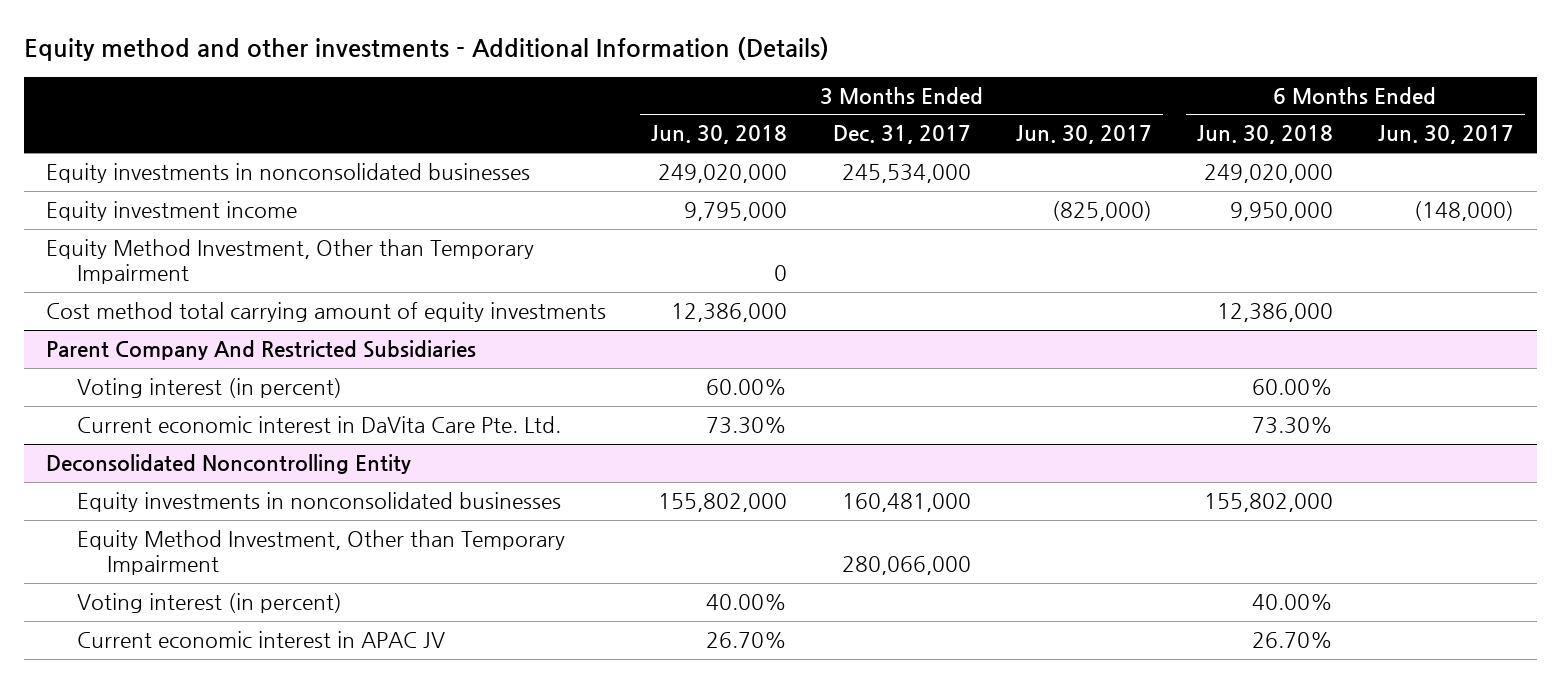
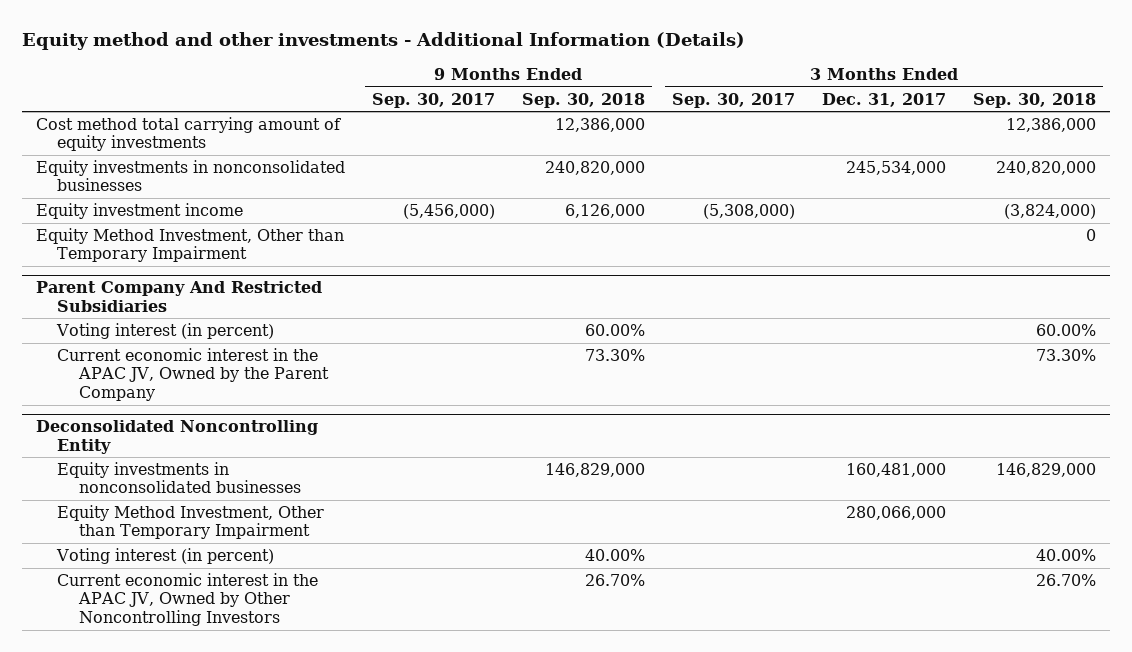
- | 3 Months Ended Jun. 30, 2018 | 3 Months Ended Dec. 31, 2017 | 3 Months Ended Jun. 30, 2017 | 6 Months Ended Jun. 30, 2018 | 6 Months Ended Jun. 30, 2017
+ | 9 Months Ended Sep. 30, 2017 | 9 Months Ended Sep. 30, 2018 | 3 Months Ended Sep. 30, 2017 | 3 Months Ended Dec. 31, 2017 | 3 Months Ended Sep. 30, 2018
moved up: Cost method total carrying amount of equity investments | | 12,386,000 | | | 12,386,000
@ Parent Company And Restricted Subsidiaries
- Current economic interest in DaVita Care Pte. Ltd. | 73.30% | | | 73.30% |
+ Current economic interest in the APAC JV, Owned by the Parent Company | | 73.30% | | | 73.30%
@ Deconsolidated Noncontrolling Entity
- Current economic interest in APAC JV | 26.70% | | | 26.70% |
+ Current economic interest in the APAC JV, Owned by Other Noncontrolling Investors | | 26.70% | | | 26.70%

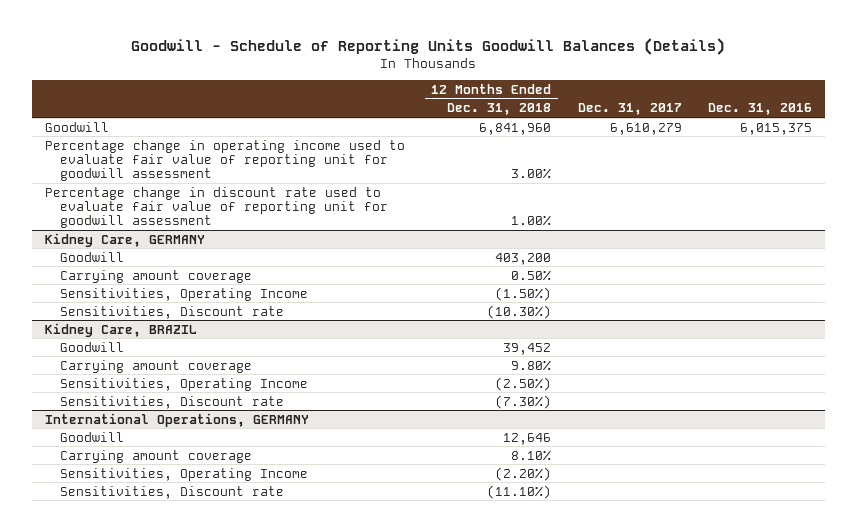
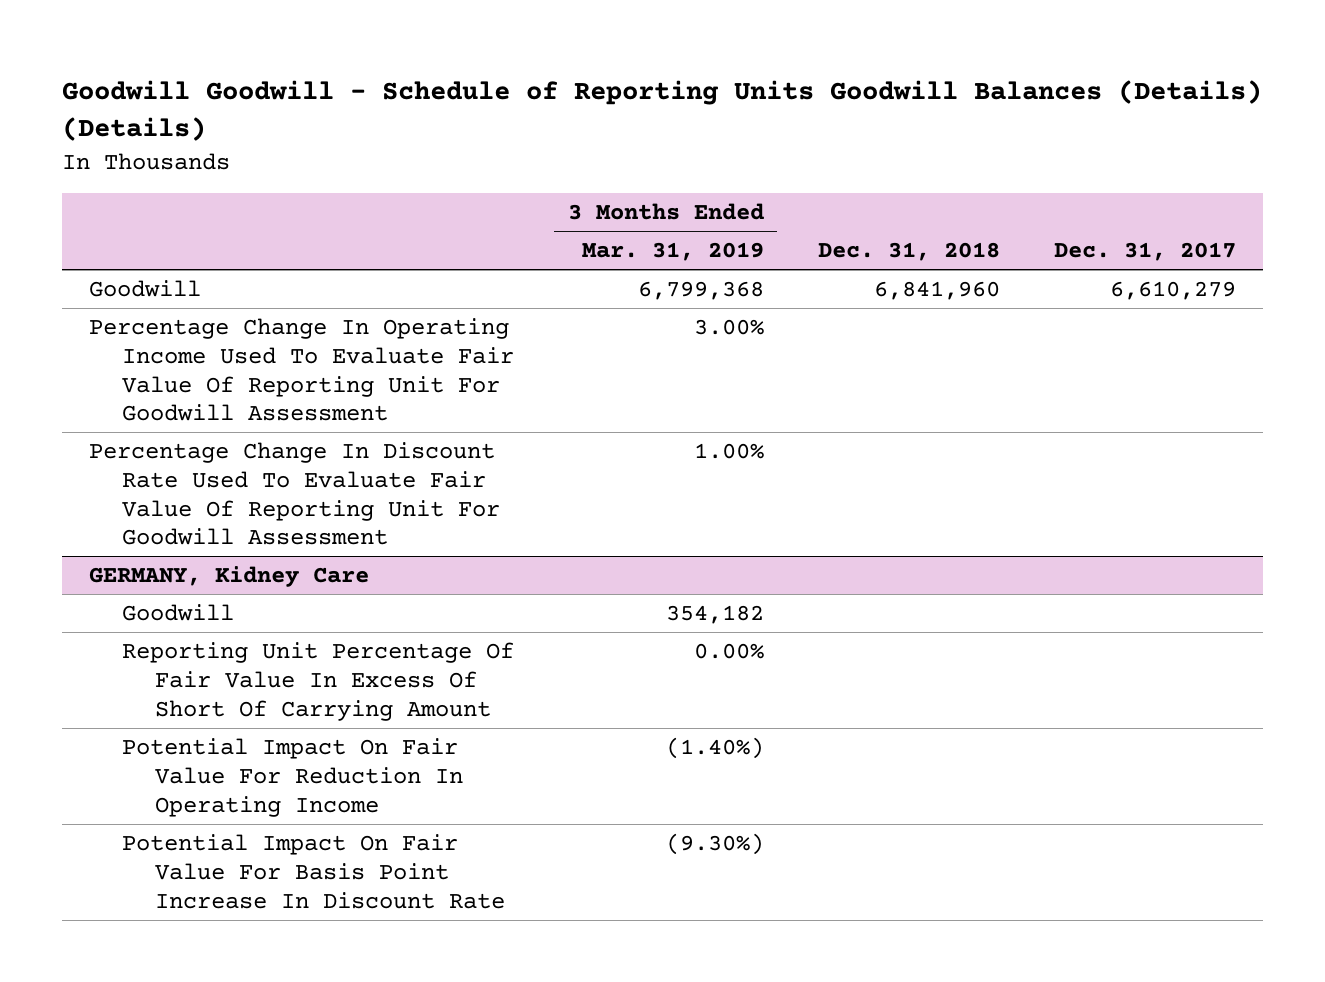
- Goodwill - Schedule of Reporting Units Goodwill Balances (Details)
+ Goodwill Goodwill - Schedule of Reporting Units Goodwill Balances (Details) (Details)
- | 12 Months Ended Dec. 31, 2018 | Dec. 31, 2017 | Dec. 31, 2016
+ | 3 Months Ended Mar. 31, 2019 | Dec. 31, 2018 | Dec. 31, 2017
- Percentage change in operating income used to evaluate fair value of reporting unit for goodwill assessment | 3.00% | |
- Percentage change in discount rate used to evaluate fair value of reporting unit for goodwill assessment | 1.00% | |
- Kidney Care, GERMANY
+ Percentage Change In Operating Income Used To Evaluate Fair Value Of Reporting Unit For Goodwill Assessment | 3.00% | |
+ Percentage Change In Discount Rate Used To Evaluate Fair Value Of Reporting Unit For Goodwill Assessment | 1.00% | |
+ GERMANY, Kidney Care
- Carrying amount coverage | 0.50% | |
- Sensitivities, Operating Income | (1.50%) | |
- Sensitivities, Discount rate | (10.30%) | |
- Kidney Care, BRAZIL
- Goodwill | 39,452 | |
- Carrying amount coverage | 9.80% | |
- Sensitivities, Operating Income | (2.50%) | |
- Sensitivities, Discount rate | (7.30%) | |
- International Operations, GERMANY
- Goodwill | 12,646 | |
- Carrying amount coverage | 8.10% | |
- Sensitivities, Operating Income | (2.20%) | |
- Sensitivities, Discount rate | (11.10%) | |
+ Reporting Unit Percentage Of Fair Value In Excess Of Short Of Carrying Amount | 0.00% | |
+ Potential Impact On Fair Value For Reduction In Operating Income | (1.40%) | |
+ Potential Impact On Fair Value For Basis Point Increase In Discount Rate | (9.30%) | |

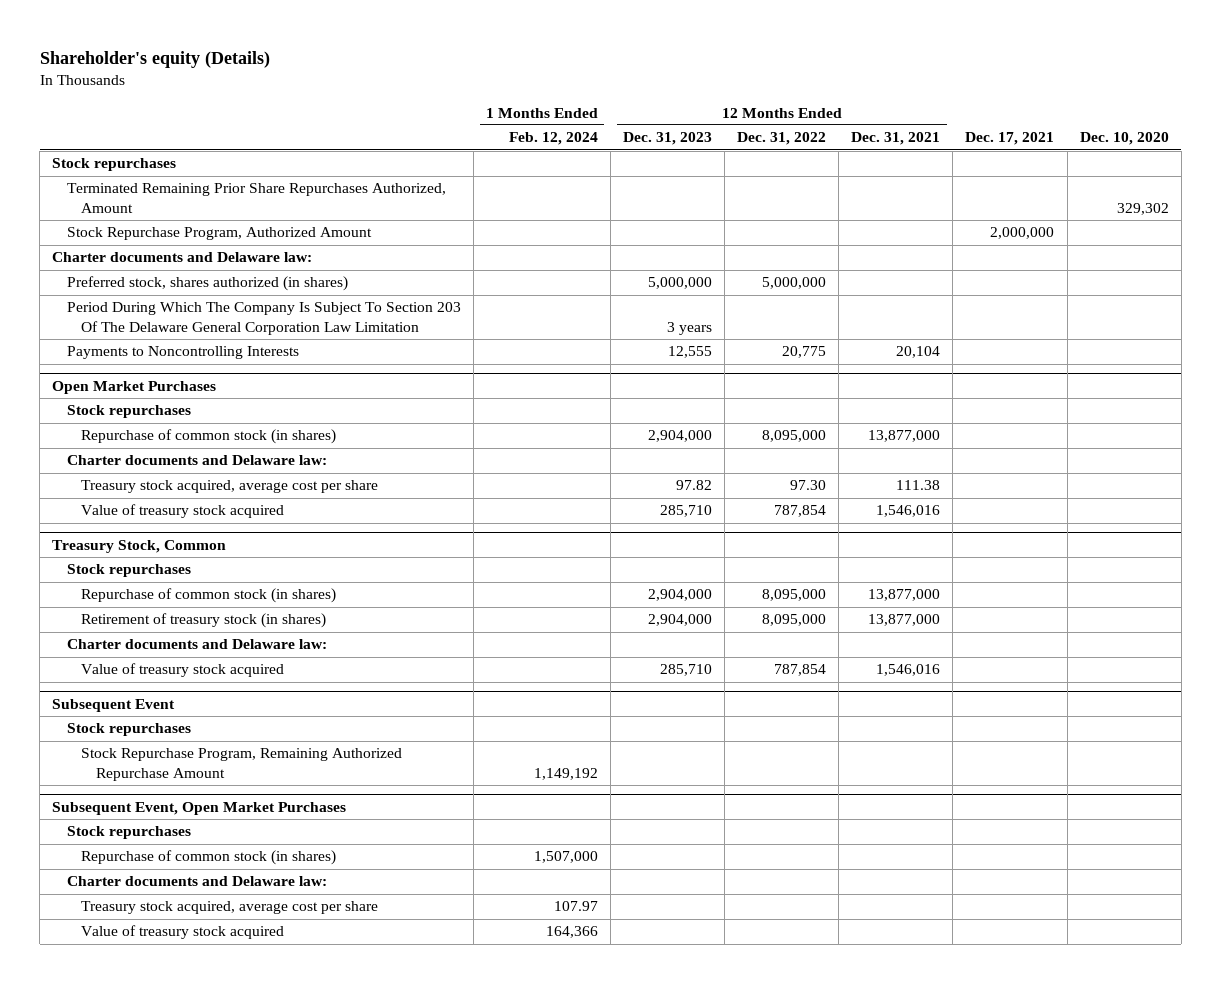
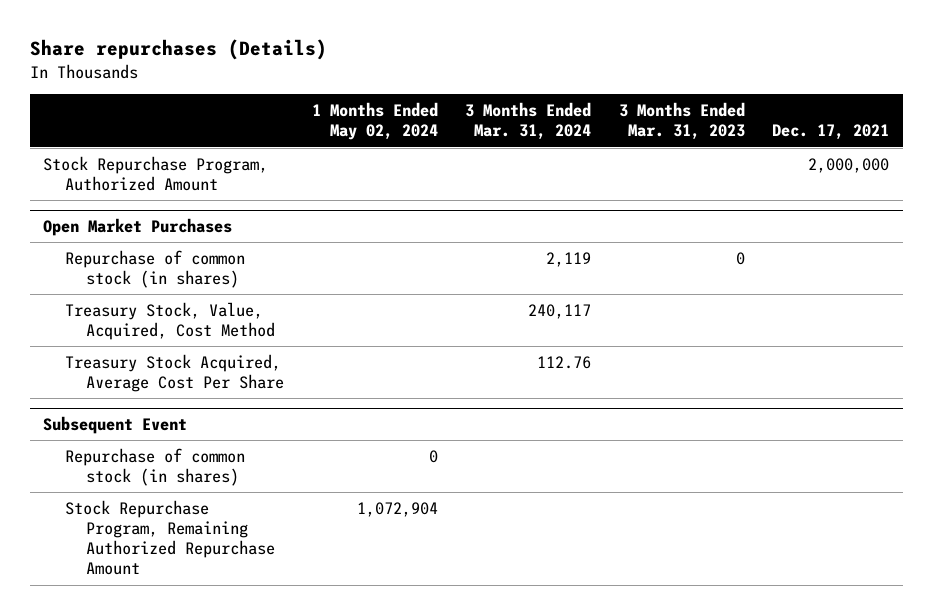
- Shareholder's equity (Details)
+ Share repurchases (Details)
- | 1 Months Ended Feb. 12, 2024 | 12 Months Ended Dec. 31, 2023 | 12 Months Ended Dec. 31, 2022 | 12 Months Ended Dec. 31, 2021 | Dec. 17, 2021 | Dec. 10, 2020
+ | 1 Months Ended May 02, 2024 | 3 Months Ended Mar. 31, 2024 | 3 Months Ended Mar. 31, 2023 | Dec. 17, 2021
- Stock repurchases
- Terminated Remaining Prior Share Repurchases Authorized, Amount | | | | | | 329,302
- Charter documents and Delaware law:
- Preferred stock, shares authorized (in shares) | | 5,000,000 | 5,000,000 | | |
- Period During Which The Company Is Subject To Section 203 Of The Delaware General Corporation Law Limitation | | 3 years | | | |
- Payments to Noncontrolling Interests | | 12,555 | 20,775 | 20,104 | |
@ Open Market Purchases
- Stock repurchases
- Charter documents and Delaware law:
- Treasury stock acquired, average cost per share | | 97.82 | 97.30 | 111.38 | |
- Value of treasury stock acquired | | 285,710 | 787,854 | 1,546,016 | |
- Treasury Stock, Common
- Stock repurchases
- Repurchase of common stock (in shares) | | 2,904,000 | 8,095,000 | 13,877,000 | |
- Retirement of treasury stock (in shares) | | 2,904,000 | 8,095,000 | 13,877,000 | |
- Charter documents and Delaware law:
- Value of treasury stock acquired | | 285,710 | 787,854 | 1,546,016 | |
@ Open Market Purchases
+ Treasury Stock, Value, Acquired, Cost Method | | 240,117 | |
+ Treasury Stock Acquired, Average Cost Per Share | | 112.76 | |
@ Subsequent Event
- Stock repurchases
+ Repurchase of common stock (in shares) | 0 | | |
- Subsequent Event, Open Market Purchases
- Stock repurchases
- Repurchase of common stock (in shares) | 1,507,000 | | | | |
- Charter documents and Delaware law:
- Treasury stock acquired, average cost per share | 107.97 | | | | |
- Value of treasury stock acquired | 164,366 | | | | |

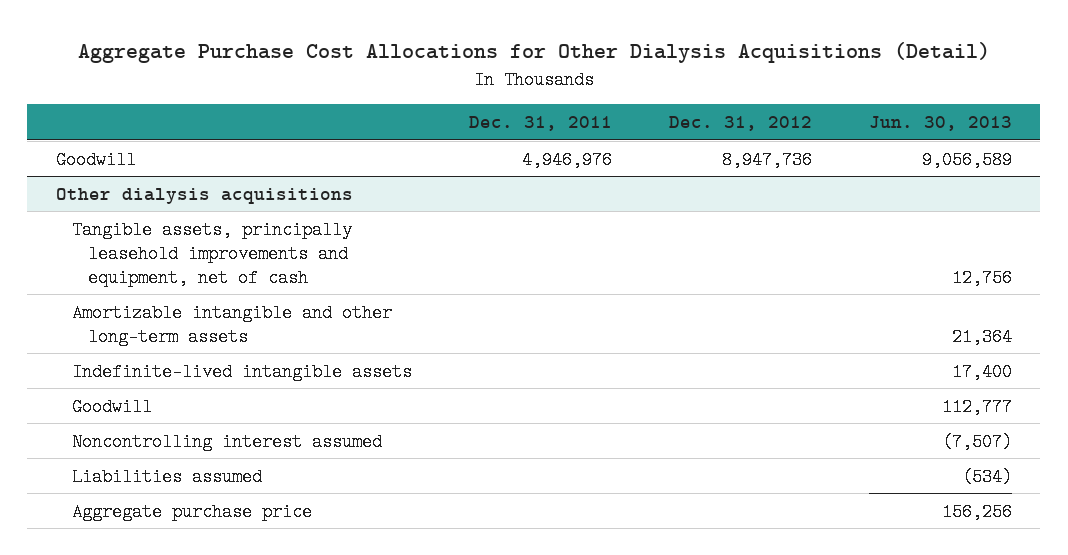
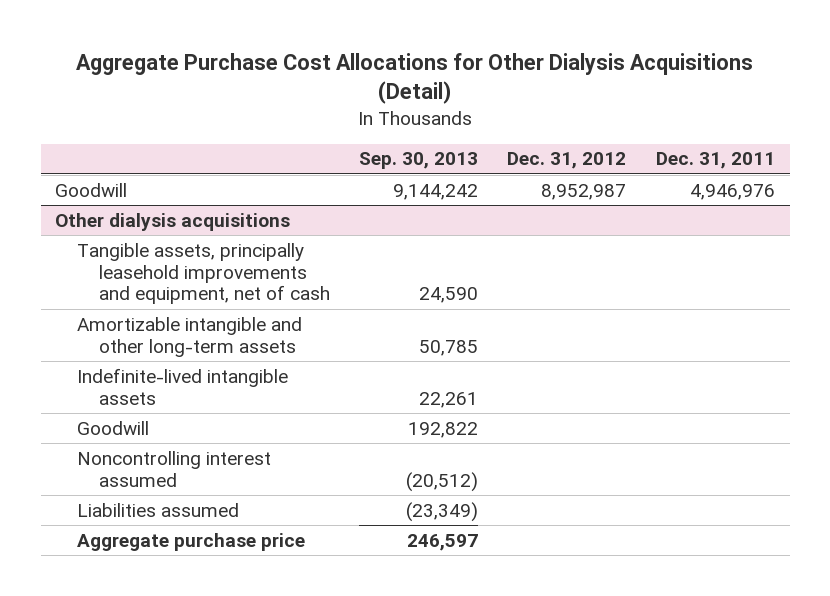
- | Dec. 31, 2011 | Dec. 31, 2012 | Jun. 30, 2013
+ | Sep. 30, 2013 | Dec. 31, 2012 | Dec. 31, 2011
- Goodwill | 4,946,976 | 8,947,736 | 9,056,589
+ Goodwill | 9,144,242 | 8,952,987 | 4,946,976

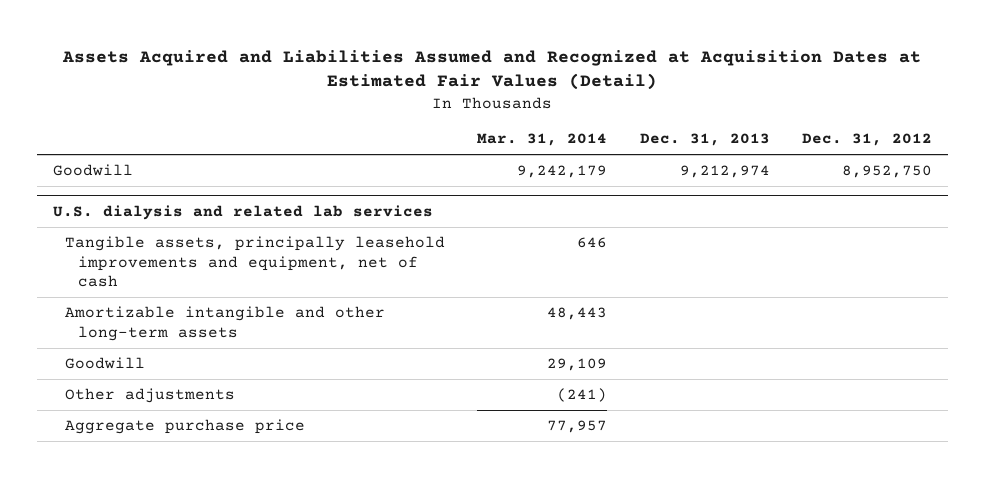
- Aggregate Purchase Cost Allocations for Other Dialysis Acquisitions (Detail)
+ Assets Acquired and Liabilities Assumed and Recognized at Acquisition Dates at Estimated Fair Values (Detail)
- | Sep. 30, 2013 | Dec. 31, 2012 | Dec. 31, 2011
+ | Mar. 31, 2014 | Dec. 31, 2013 | Dec. 31, 2012
- Goodwill | 9,144,242 | 8,952,987 | 4,946,976
- Other dialysis acquisitions
- Tangible assets, principally leasehold improvements and equipment, net of cash | 24,590 | |
- Amortizable intangible and other long-term assets | 50,785 | |
- Indefinite-lived intangible assets | 22,261 | |
- Goodwill | 192,822 | |
- Noncontrolling interest assumed | (20,512) | |
- Liabilities assumed | (23,349) | |
- Aggregate purchase price | 246,597 | |
+ Goodwill | 9,242,179 | 9,212,974 | 8,952,750
+ U.S. dialysis and related lab services
+ Tangible assets, principally leasehold improvements and equipment, net of cash | 646 | |
+ Amortizable intangible and other long-term assets | 48,443 | |
+ Goodwill | 29,109 | |
+ Other adjustments | (241) | |
+ Aggregate purchase price | 77,957 | |

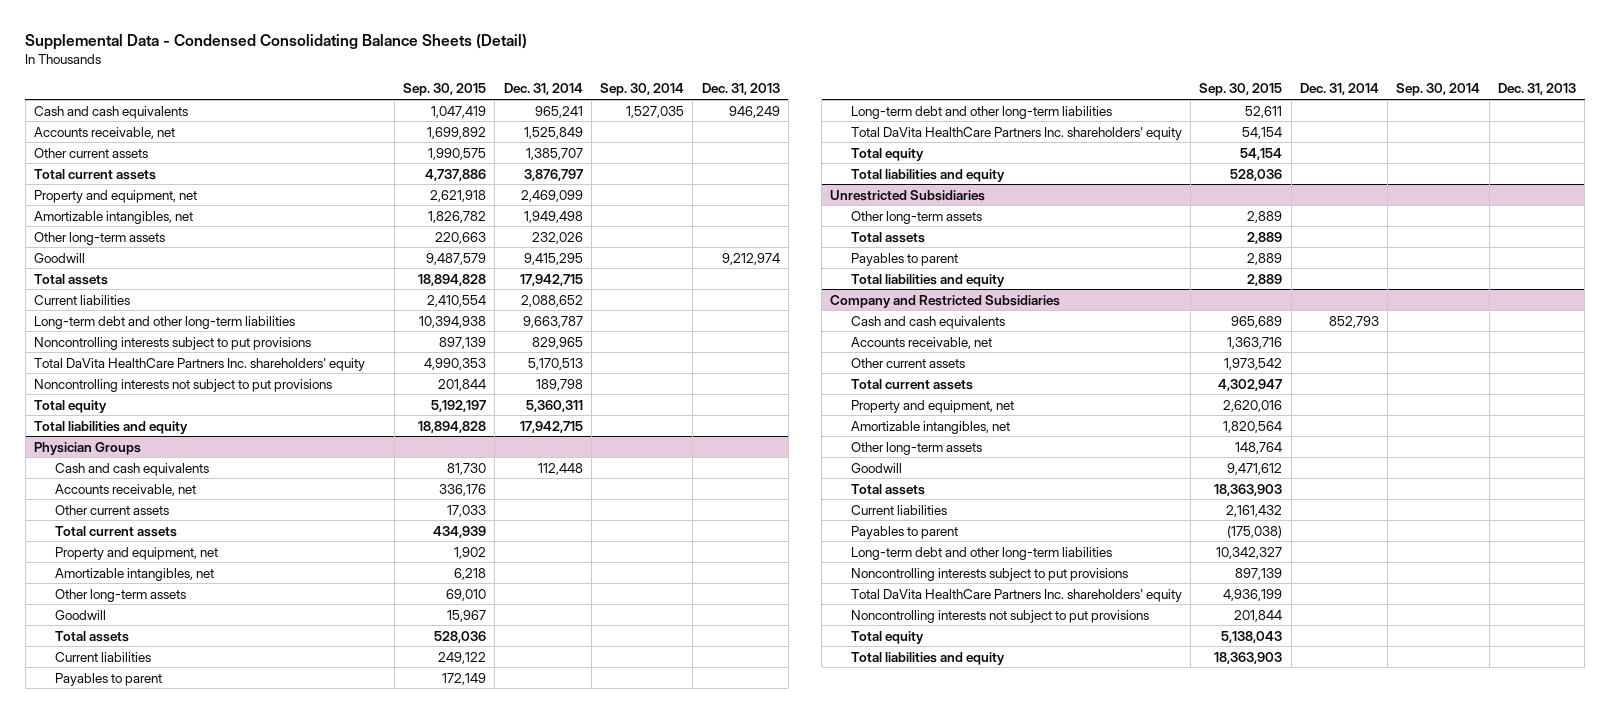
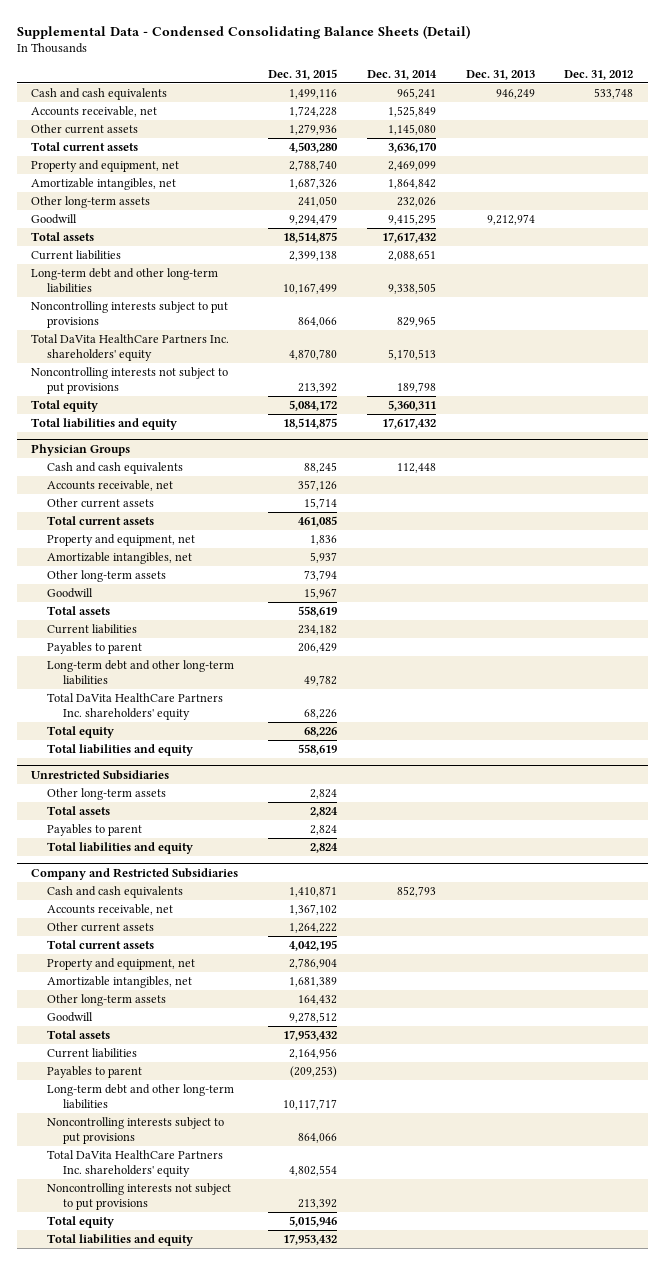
- | Sep. 30, 2015 | Dec. 31, 2014 | Sep. 30, 2014 | Dec. 31, 2013
+ | Dec. 31, 2015 | Dec. 31, 2014 | Dec. 31, 2013 | Dec. 31, 2012
- Other current assets | 1,990,575 | 1,385,707 | |
- Total current assets | 4,737,886 | 3,876,797 | |
+ Other current assets | 1,279,936 | 1,145,080 | |
+ Total current assets | 4,503,280 | 3,636,170 | |
- Amortizable intangibles, net | 1,826,782 | 1,949,498 | |
+ Amortizable intangibles, net | 1,687,326 | 1,864,842 | |
- Total assets | 18,894,828 | 17,942,715 | |
- Current liabilities | 2,410,554 | 2,088,652 | |
- Long-term debt and other long-term liabilities | 10,394,938 | 9,663,787 | |
+ Total assets | 18,514,875 | 17,617,432 | |
+ Current liabilities | 2,399,138 | 2,088,651 | |
+ Long-term debt and other long-term liabilities | 10,167,499 | 9,338,505 | |
- Total liabilities and equity | 18,894,828 | 17,942,715 | |
+ Total liabilities and equity | 18,514,875 | 17,617,432 | |

